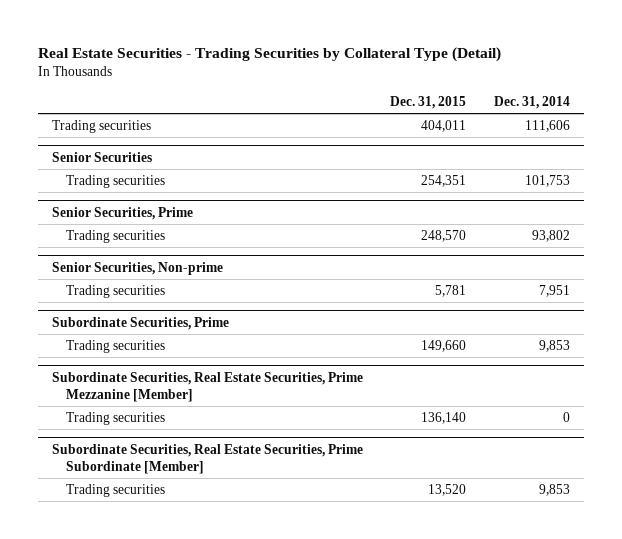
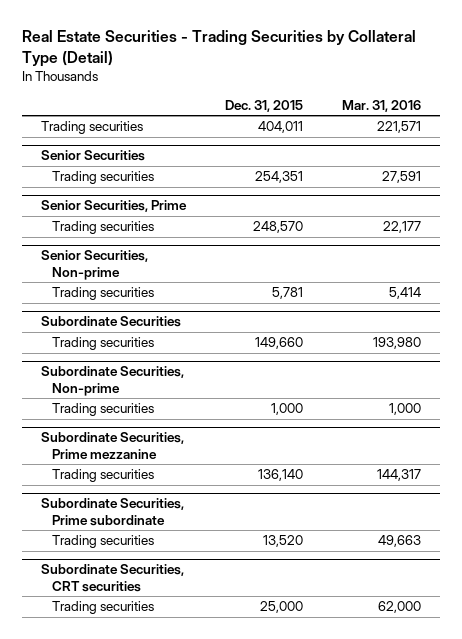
- | Dec. 31, 2015 | Dec. 31, 2014
+ | Dec. 31, 2015 | Mar. 31, 2016
- Subordinate Securities, Prime
+ Subordinate Securities
- Subordinate Securities, Real Estate Securities, Prime Mezzanine [Member]
+ Subordinate Securities, Non-prime
+ Trading securities | 1,000 | 1,000
+ Subordinate Securities, Prime mezzanine
- Subordinate Securities, Real Estate Securities, Prime Subordinate [Member]
+ Subordinate Securities, Prime subordinate
+ Subordinate Securities, CRT securities
+ Trading securities | 25,000 | 62,000

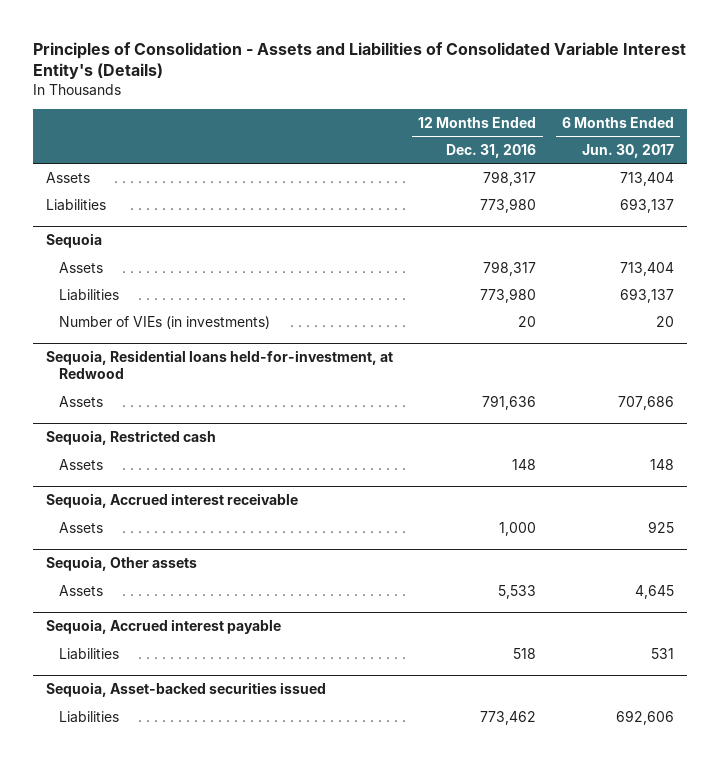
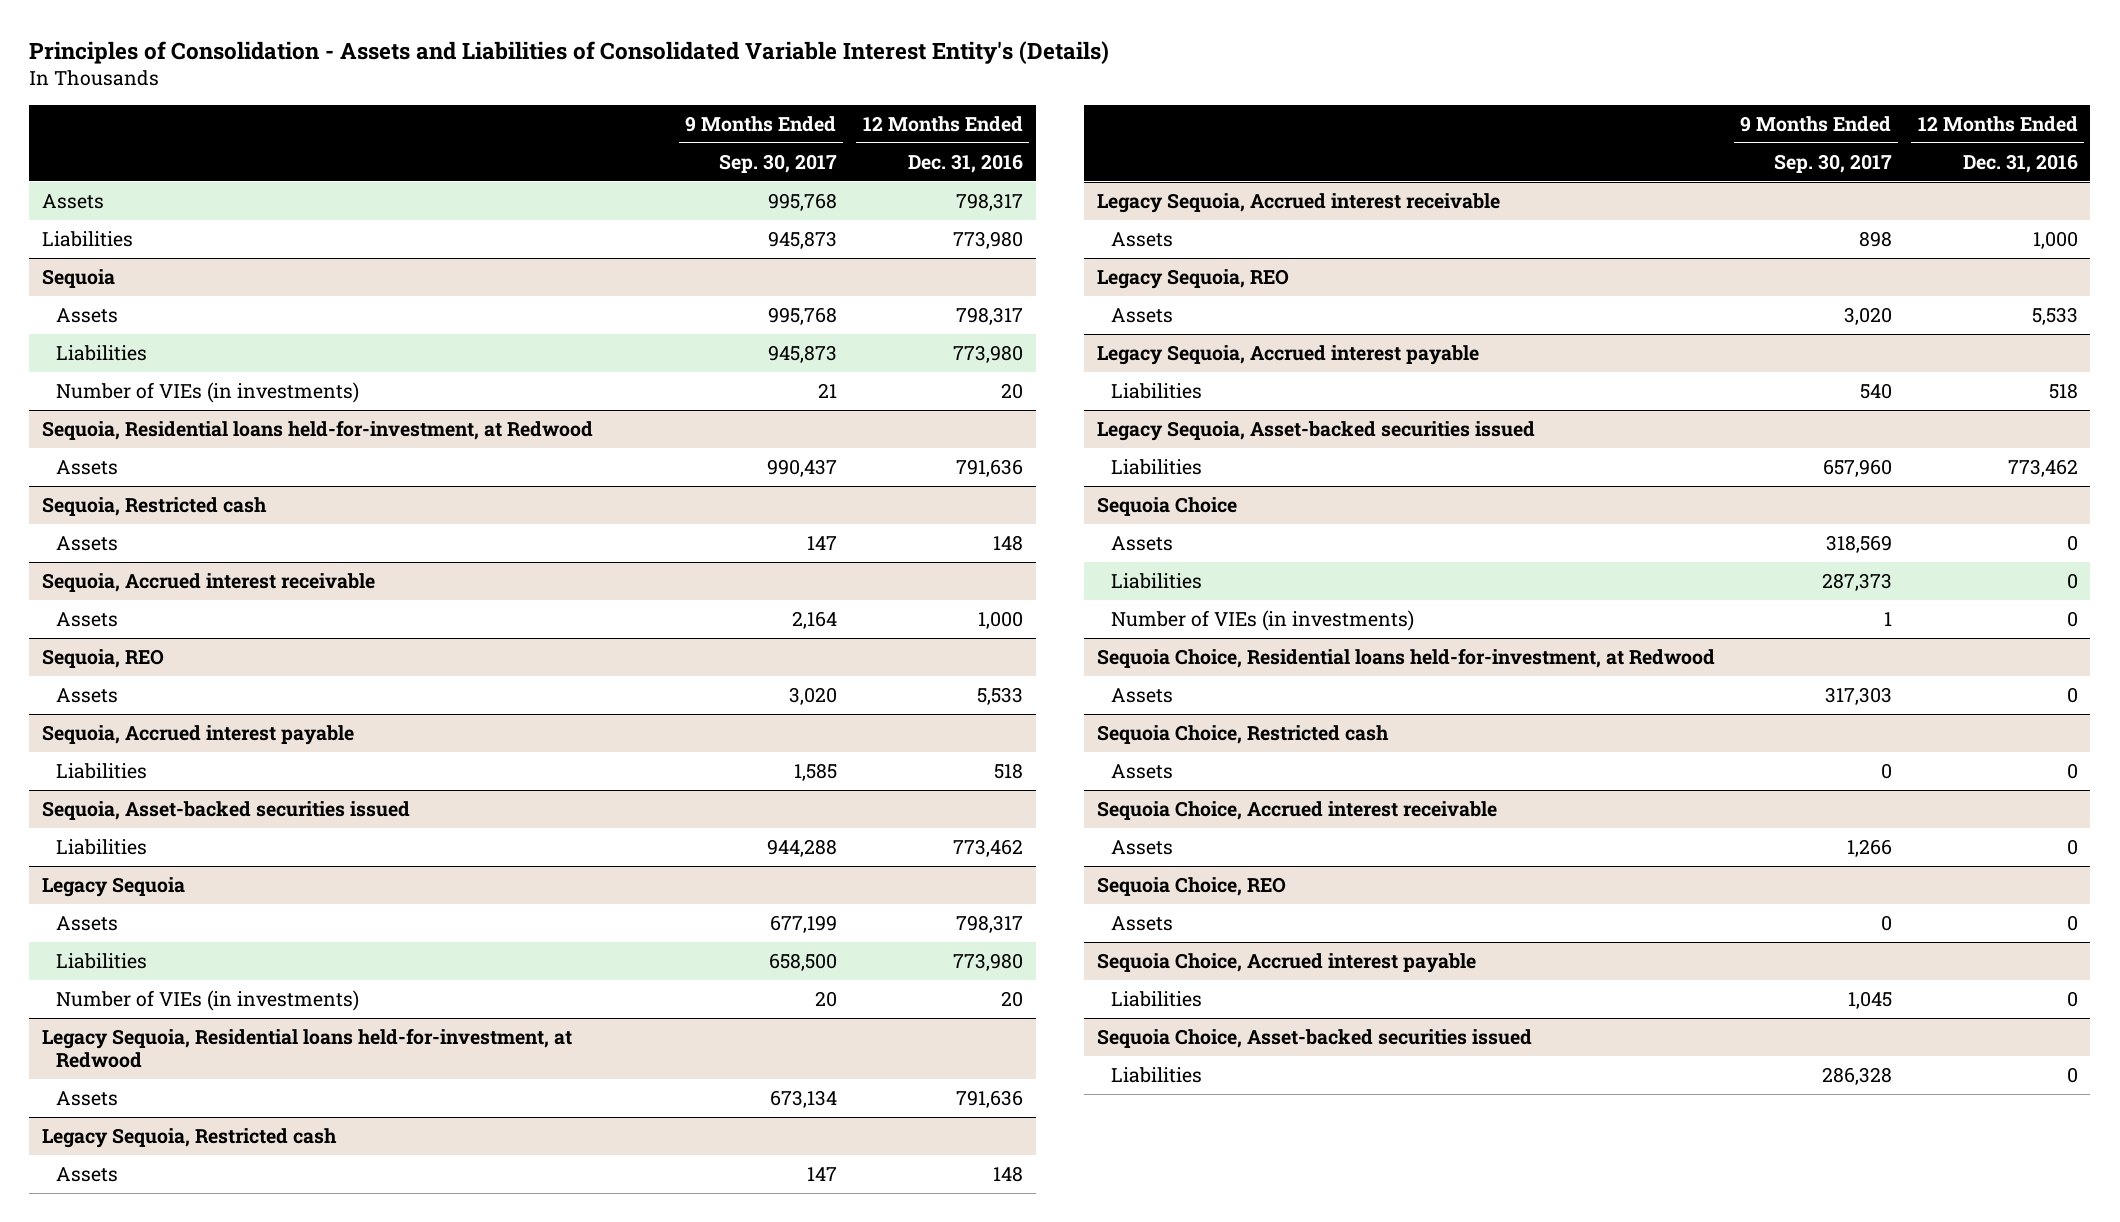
- | 12 Months Ended Dec. 31, 2016 | 6 Months Ended Jun. 30, 2017
+ | 9 Months Ended Sep. 30, 2017 | 12 Months Ended Dec. 31, 2016
- Sequoia, Other assets
+ Sequoia, REO
+ Legacy Sequoia
+ Assets | 677,199 | 798,317
+ Liabilities | 658,500 | 773,980
+ Number of VIEs (in investments) | 20 | 20
+ Legacy Sequoia, Residential loans held-for-investment, at Redwood
+ Assets | 673,134 | 791,636
+ Legacy Sequoia, Restricted cash
+ Assets | 147 | 148
+ Legacy Sequoia, Accrued interest receivable
+ Assets | 898 | 1,000
+ Legacy Sequoia, REO
+ Assets | 3,020 | 5,533
+ Legacy Sequoia, Accrued interest payable
+ Liabilities | 540 | 518
+ Legacy Sequoia, Asset-backed securities issued
+ Liabilities | 657,960 | 773,462
+ Sequoia Choice
+ Assets | 318,569 | 0
+ Liabilities | 287,373 | 0
+ Number of VIEs (in investments) | 1 | 0
+ Sequoia Choice, Residential loans held-for-investment, at Redwood
+ Assets | 317,303 | 0
+ Sequoia Choice, Restricted cash
+ Assets | 0 | 0
+ Sequoia Choice, Accrued interest receivable
+ Assets | 1,266 | 0
+ Sequoia Choice, REO
+ Assets | 0 | 0
+ Sequoia Choice, Accrued interest payable
+ Liabilities | 1,045 | 0
+ Sequoia Choice, Asset-backed securities issued
+ Liabilities | 286,328 | 0

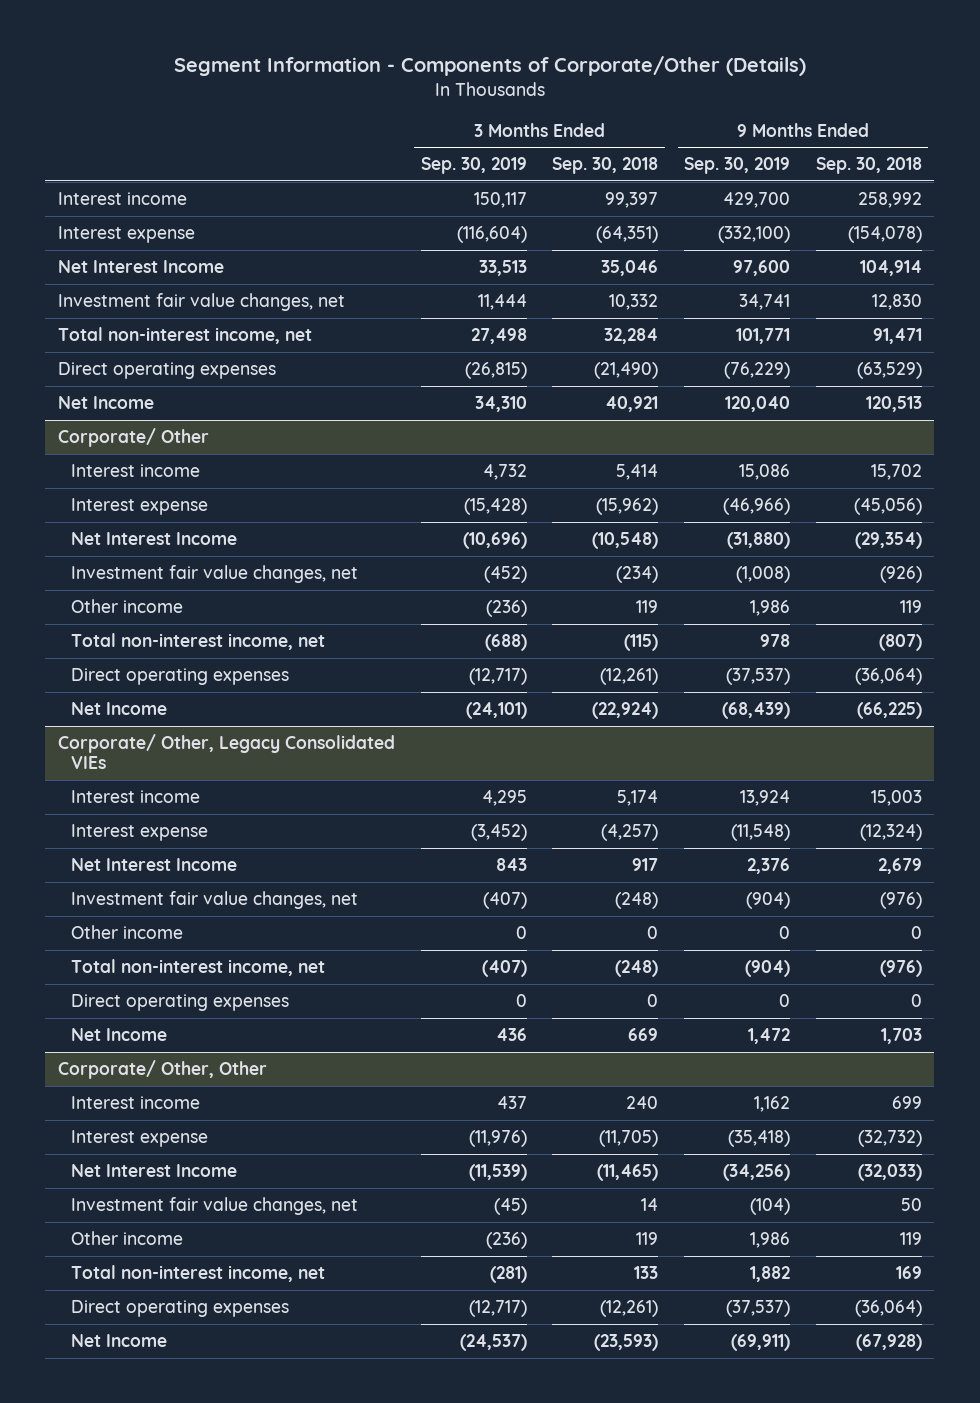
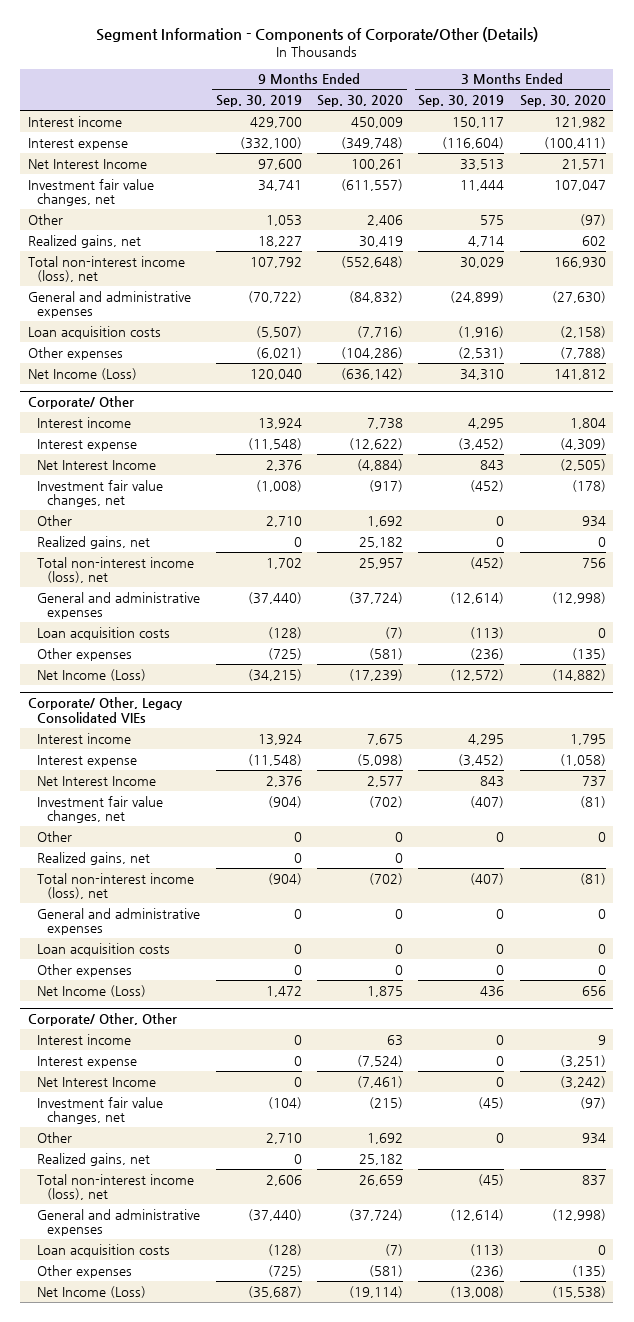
- | 3 Months Ended Sep. 30, 2019 | 3 Months Ended Sep. 30, 2018 | 9 Months Ended Sep. 30, 2019 | 9 Months Ended Sep. 30, 2018
+ | 9 Months Ended Sep. 30, 2019 | 9 Months Ended Sep. 30, 2020 | 3 Months Ended Sep. 30, 2019 | 3 Months Ended Sep. 30, 2020
- Total non-interest income, net | 27,498 | 32,284 | 101,771 | 91,471
- Direct operating expenses | (26,815) | (21,490) | (76,229) | (63,529)
- Net Income | 34,310 | 40,921 | 120,040 | 120,513
+ Other | 1,053 | 2,406 | 575 | (97)
+ Realized gains, net | 18,227 | 30,419 | 4,714 | 602
+ Total non-interest income (loss), net | 107,792 | (552,648) | 30,029 | 166,930
+ General and administrative expenses | (70,722) | (84,832) | (24,899) | (27,630)
+ Loan acquisition costs | (5,507) | (7,716) | (1,916) | (2,158)
+ Other expenses | (6,021) | (104,286) | (2,531) | (7,788)
+ Net Income (Loss) | 120,040 | (636,142) | 34,310 | 141,812
@ Corporate/ Other
- Interest income | 4,732 | 5,414 | 15,086 | 15,702
- Interest expense | (15,428) | (15,962) | (46,966) | (45,056)
- Net Interest Income | (10,696) | (10,548) | (31,880) | (29,354)
+ Interest income | 13,924 | 7,738 | 4,295 | 1,804
+ Interest expense | (11,548) | (12,622) | (3,452) | (4,309)
+ Net Interest Income | 2,376 | (4,884) | 843 | (2,505)
- Other income | (236) | 119 | 1,986 | 119
- Total non-interest income, net | (688) | (115) | 978 | (807)
- Direct operating expenses | (12,717) | (12,261) | (37,537) | (36,064)
- Net Income | (24,101) | (22,924) | (68,439) | (66,225)
+ Other | 2,710 | 1,692 | 0 | 934
+ Realized gains, net | 0 | 25,182 | 0 | 0
+ Total non-interest income (loss), net | 1,702 | 25,957 | (452) | 756
+ General and administrative expenses | (37,440) | (37,724) | (12,614) | (12,998)
+ Loan acquisition costs | (128) | (7) | (113) | 0
+ Other expenses | (725) | (581) | (236) | (135)
+ Net Income (Loss) | (34,215) | (17,239) | (12,572) | (14,882)
@ Corporate/ Other, Legacy Consolidated VIEs
- Other income | 0 | 0 | 0 | 0
- Total non-interest income, net | (407) | (248) | (904) | (976)
- Direct operating expenses | 0 | 0 | 0 | 0
- Net Income | 436 | 669 | 1,472 | 1,703
+ Other | 0 | 0 | 0 | 0
+ Realized gains, net | 0 | 0 | |
+ Total non-interest income (loss), net | (904) | (702) | (407) | (81)
+ General and administrative expenses | 0 | 0 | 0 | 0
+ Loan acquisition costs | 0 | 0 | 0 | 0
+ Other expenses | 0 | 0 | 0 | 0
+ Net Income (Loss) | 1,472 | 1,875 | 436 | 656
@ Corporate/ Other, Other
- Interest income | 437 | 240 | 1,162 | 699
- Interest expense | (11,976) | (11,705) | (35,418) | (32,732)
- Net Interest Income | (11,539) | (11,465) | (34,256) | (32,033)
+ Interest income | 0 | 63 | 0 | 9
+ Interest expense | 0 | (7,524) | 0 | (3,251)
+ Net Interest Income | 0 | (7,461) | 0 | (3,242)
- Other income | (236) | 119 | 1,986 | 119
- Total non-interest income, net | (281) | 133 | 1,882 | 169
- Direct operating expenses | (12,717) | (12,261) | (37,537) | (36,064)
- Net Income | (24,537) | (23,593) | (69,911) | (67,928)
+ Other | 2,710 | 1,692 | 0 | 934
+ Realized gains, net | 0 | 25,182 | |
+ Total non-interest income (loss), net | 2,606 | 26,659 | (45) | 837
+ General and administrative expenses | (37,440) | (37,724) | (12,614) | (12,998)
+ Loan acquisition costs | (128) | (7) | (113) | 0
+ Other expenses | (725) | (581) | (236) | (135)
+ Net Income (Loss) | (35,687) | (19,114) | (13,008) | (15,538)

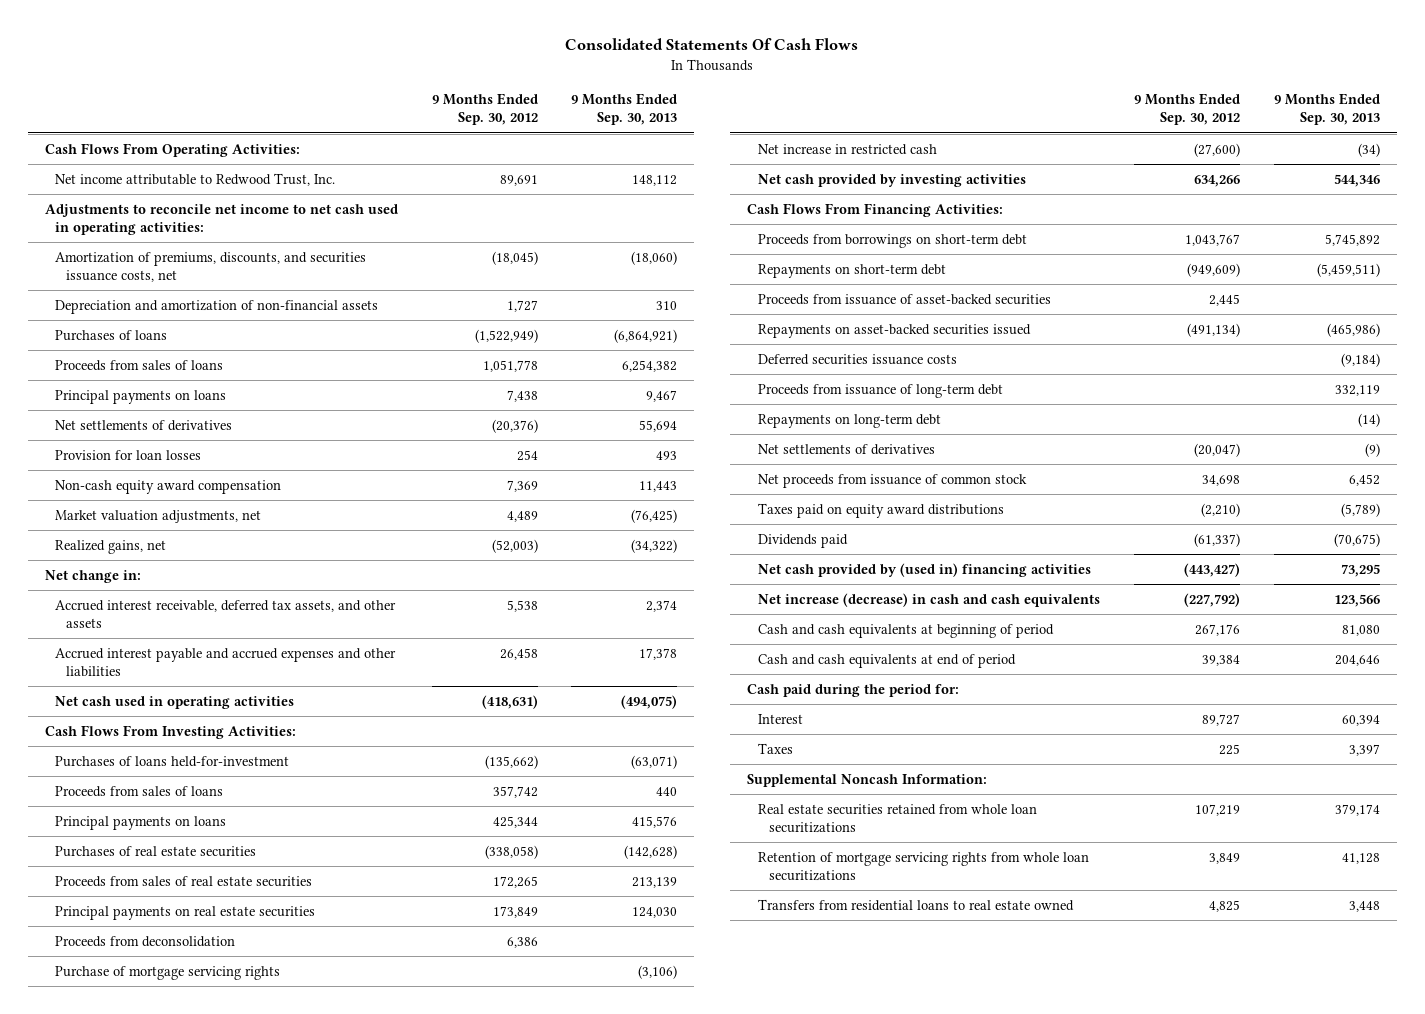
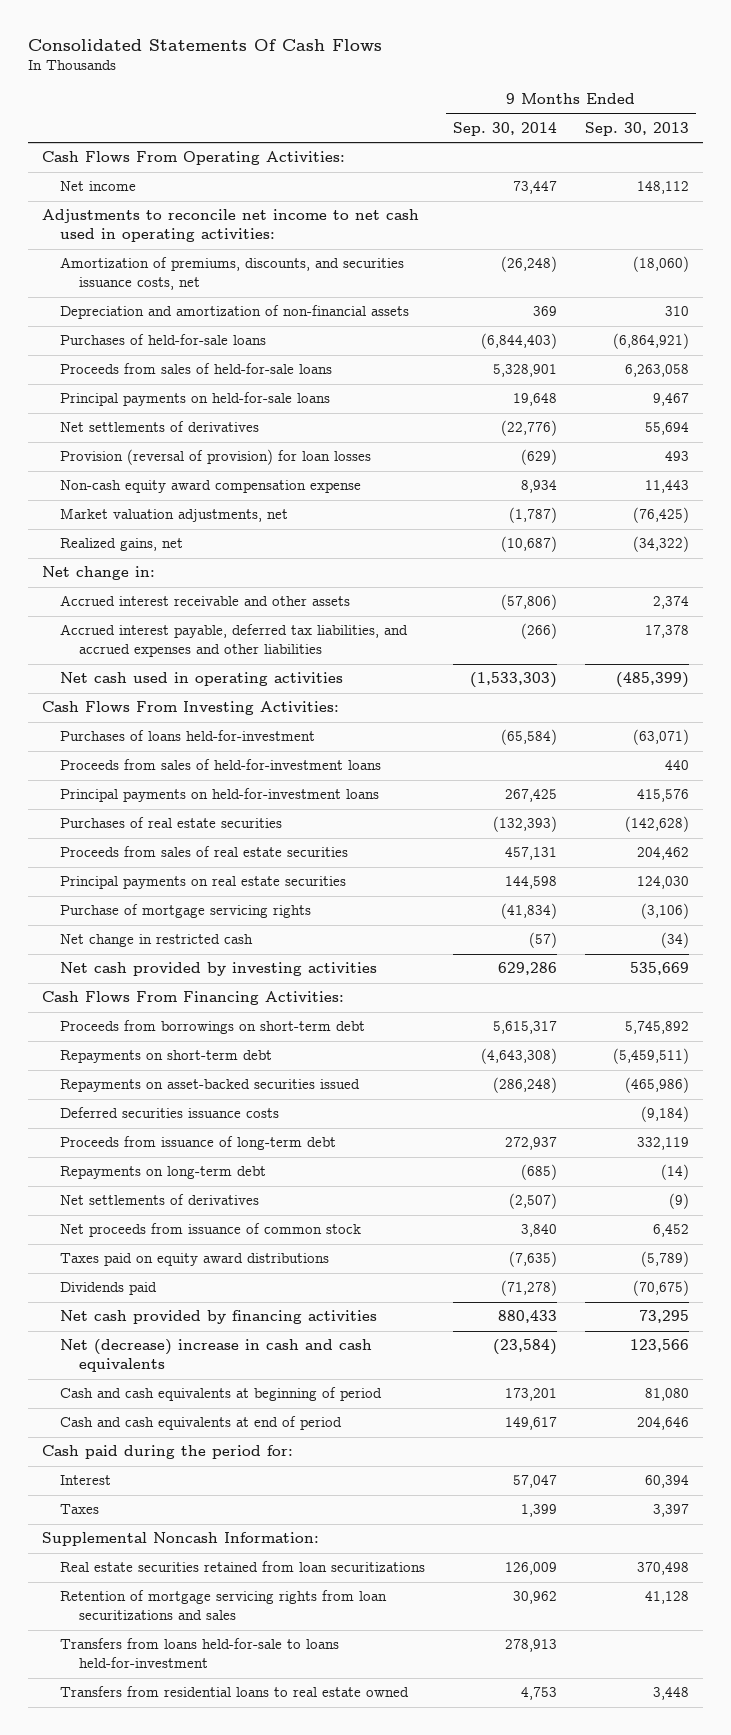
- | 9 Months Ended Sep. 30, 2012 | 9 Months Ended Sep. 30, 2013
+ | 9 Months Ended Sep. 30, 2014 | 9 Months Ended Sep. 30, 2013
- Net income attributable to Redwood Trust, Inc. | 89,691 | 148,112
+ Net income | 73,447 | 148,112
- Purchases of loans | (1,522,949) | (6,864,921)
- Proceeds from sales of loans | 1,051,778 | 6,254,382
- Principal payments on loans | 7,438 | 9,467
+ Purchases of held-for-sale loans | (6,844,403) | (6,864,921)
+ Proceeds from sales of held-for-sale loans | 5,328,901 | 6,263,058
+ Principal payments on held-for-sale loans | 19,648 | 9,467
- Provision for loan losses | 254 | 493
- Non-cash equity award compensation | 7,369 | 11,443
+ Provision (reversal of provision) for loan losses | (629) | 493
+ Non-cash equity award compensation expense | 8,934 | 11,443
- Accrued interest receivable, deferred tax assets, and other assets | 5,538 | 2,374
- Accrued interest payable and accrued expenses and other liabilities | 26,458 | 17,378
- Net cash used in operating activities | (418,631) | (494,075)
+ Accrued interest receivable and other assets | (57,806) | 2,374
+ Accrued interest payable, deferred tax liabilities, and accrued expenses and other liabilities | (266) | 17,378
+ Net cash used in operating activities | (1,533,303) | (485,399)
- Proceeds from sales of loans | 357,742 | 440
- Principal payments on loans | 425,344 | 415,576
+ Proceeds from sales of held-for-investment loans | | 440
+ Principal payments on held-for-investment loans | 267,425 | 415,576
- Proceeds from sales of real estate securities | 172,265 | 213,139
+ Proceeds from sales of real estate securities | 457,131 | 204,462
- Proceeds from deconsolidation | 6,386 |
- Net increase in restricted cash | (27,600) | (34)
- Net cash provided by investing activities | 634,266 | 544,346
+ Net change in restricted cash | (57) | (34)
+ Net cash provided by investing activities | 629,286 | 535,669
- Proceeds from issuance of asset-backed securities | 2,445 |
- Net cash provided by (used in) financing activities | (443,427) | 73,295
- Net increase (decrease) in cash and cash equivalents | (227,792) | 123,566
+ Net cash provided by financing activities | 880,433 | 73,295
+ Net (decrease) increase in cash and cash equivalents | (23,584) | 123,566
- Real estate securities retained from whole loan securitizations | 107,219 | 379,174
- Retention of mortgage servicing rights from whole loan securitizations | 3,849 | 41,128
+ Real estate securities retained from loan securitizations | 126,009 | 370,498
+ Retention of mortgage servicing rights from loan securitizations and sales | 30,962 | 41,128
+ Transfers from loans held-for-sale to loans held-for-investment | 278,913 |

